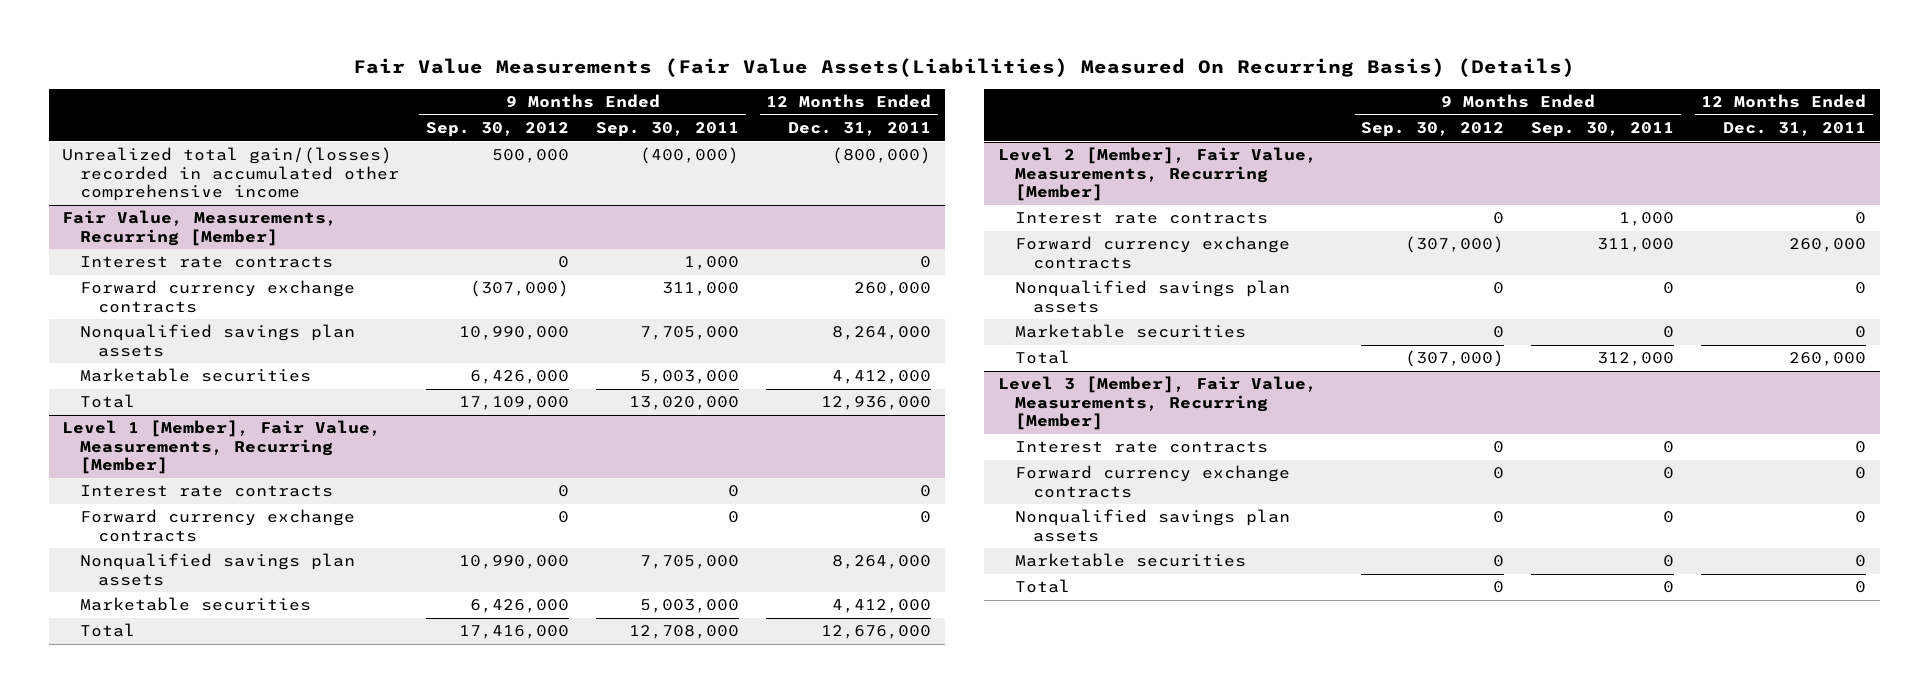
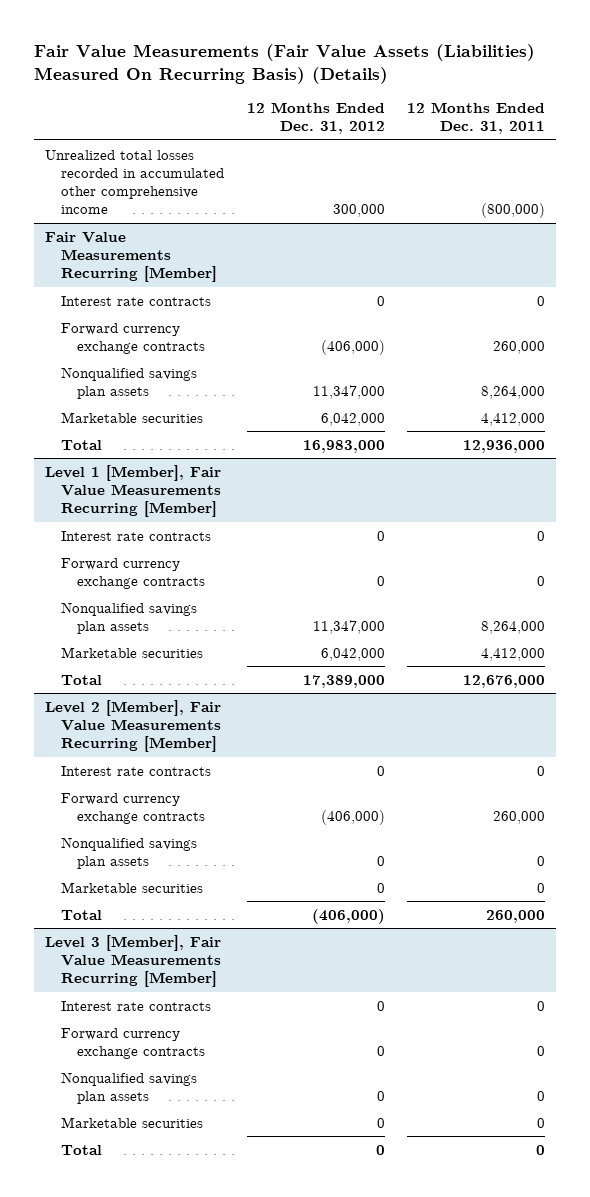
- Fair Value Measurements (Fair Value Assets(Liabilities) Measured On Recurring Basis) (Details)
+ Fair Value Measurements (Fair Value Assets (Liabilities) Measured On Recurring Basis) (Details)
- | 9 Months Ended Sep. 30, 2012 | 9 Months Ended Sep. 30, 2011 | 12 Months Ended Dec. 31, 2011
+ | 12 Months Ended Dec. 31, 2012 | 12 Months Ended Dec. 31, 2011
- Unrealized total gain/(losses) recorded in accumulated other comprehensive income | 500,000 | (400,000) | (800,000)
- Fair Value, Measurements, Recurring [Member]
+ Unrealized total losses recorded in accumulated other comprehensive income | 300,000 | (800,000)
+ Fair Value Measurements Recurring [Member]
- Level 1 [Member], Fair Value, Measurements, Recurring [Member]
+ Level 1 [Member], Fair Value Measurements Recurring [Member]
- Level 2 [Member], Fair Value, Measurements, Recurring [Member]
+ Level 2 [Member], Fair Value Measurements Recurring [Member]
- Level 3 [Member], Fair Value, Measurements, Recurring [Member]
+ Level 3 [Member], Fair Value Measurements Recurring [Member]

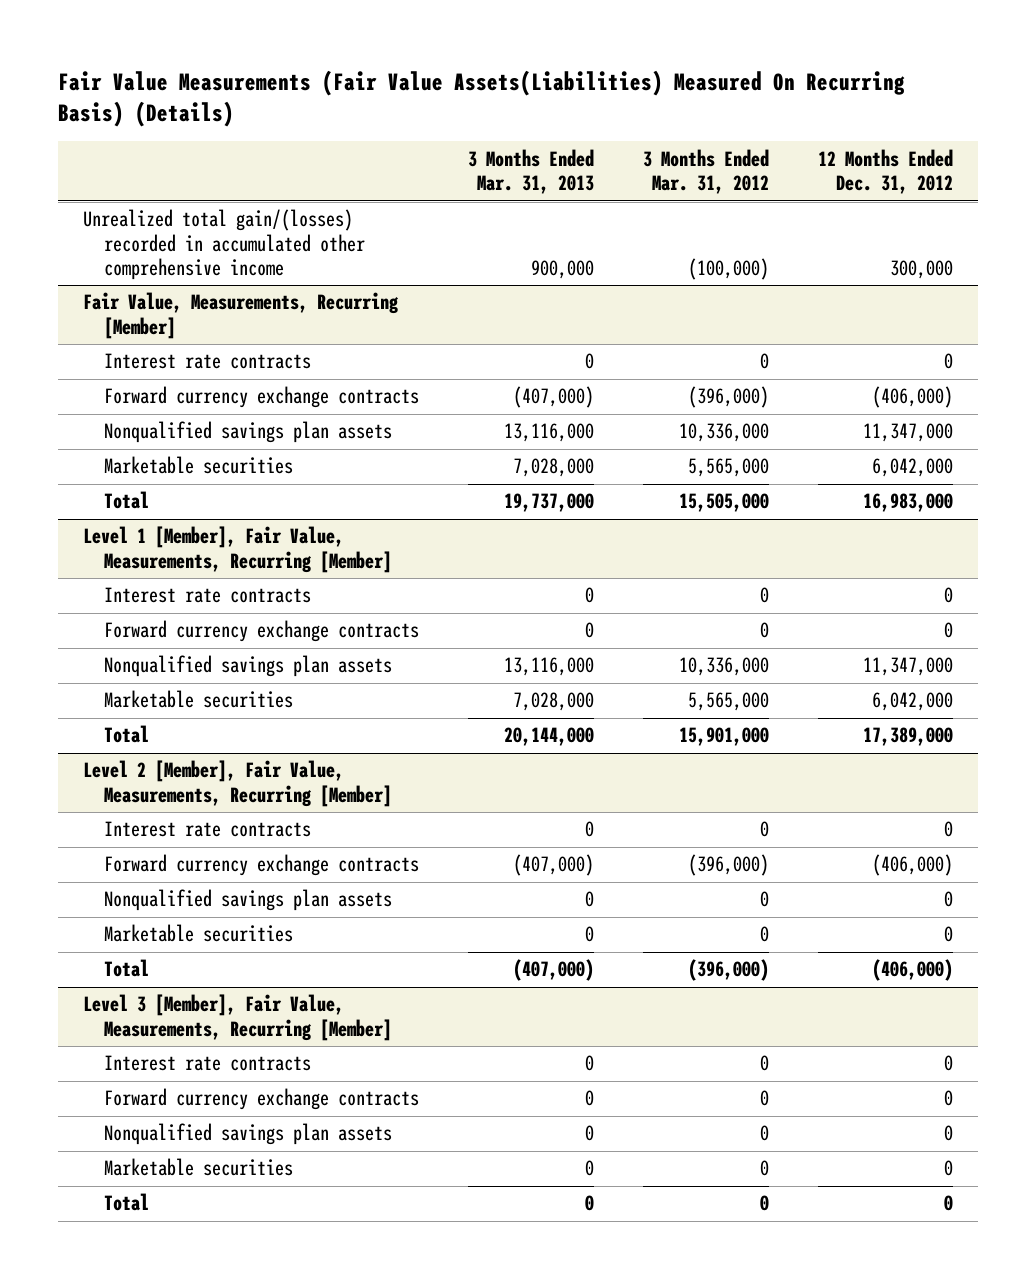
- Fair Value Measurements (Fair Value Assets (Liabilities) Measured On Recurring Basis) (Details)
+ Fair Value Measurements (Fair Value Assets(Liabilities) Measured On Recurring Basis) (Details)
- | 12 Months Ended Dec. 31, 2012 | 12 Months Ended Dec. 31, 2011
+ | 3 Months Ended Mar. 31, 2013 | 3 Months Ended Mar. 31, 2012 | 12 Months Ended Dec. 31, 2012
- Unrealized total losses recorded in accumulated other comprehensive income | 300,000 | (800,000)
- Fair Value Measurements Recurring [Member]
+ Unrealized total gain/(losses) recorded in accumulated other comprehensive income | 900,000 | (100,000) | 300,000
+ Fair Value, Measurements, Recurring [Member]
- Level 1 [Member], Fair Value Measurements Recurring [Member]
+ Level 1 [Member], Fair Value, Measurements, Recurring [Member]
- Level 2 [Member], Fair Value Measurements Recurring [Member]
+ Level 2 [Member], Fair Value, Measurements, Recurring [Member]
- Level 3 [Member], Fair Value Measurements Recurring [Member]
+ Level 3 [Member], Fair Value, Measurements, Recurring [Member]

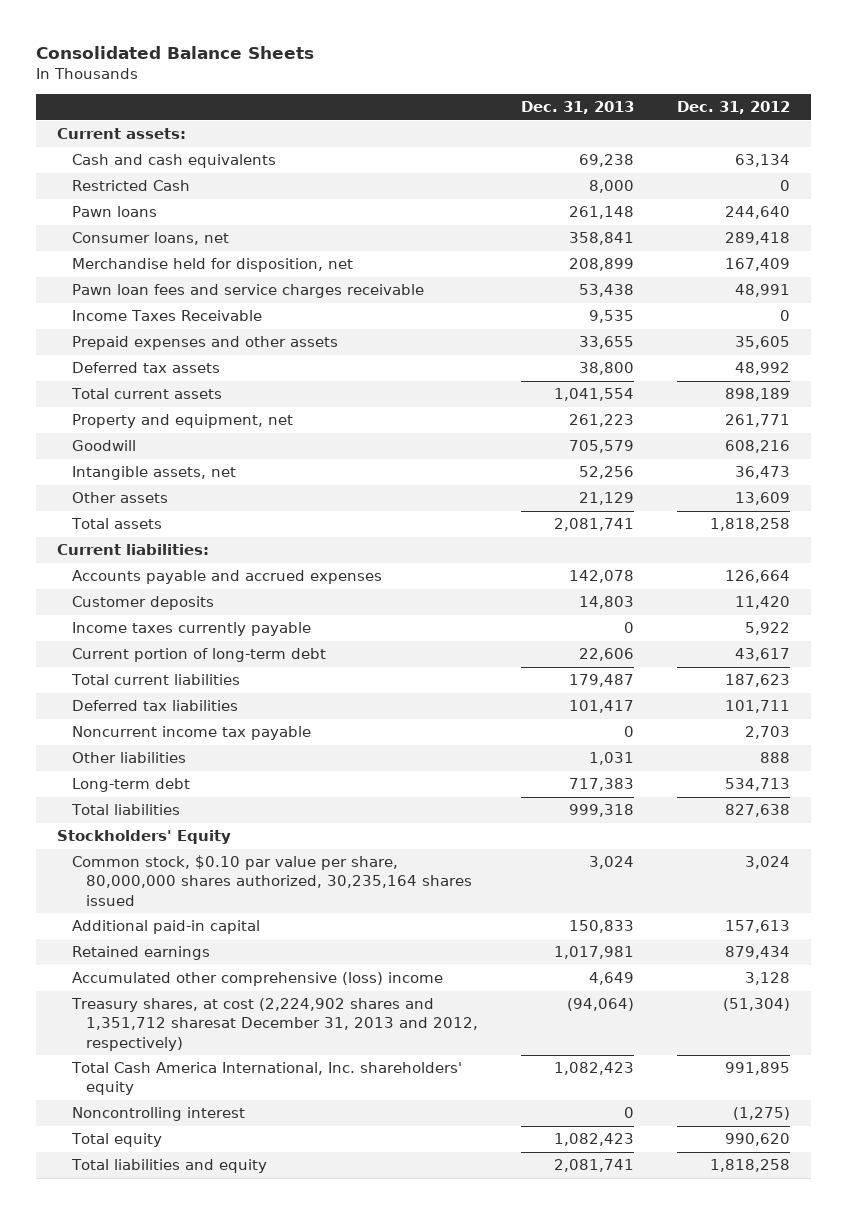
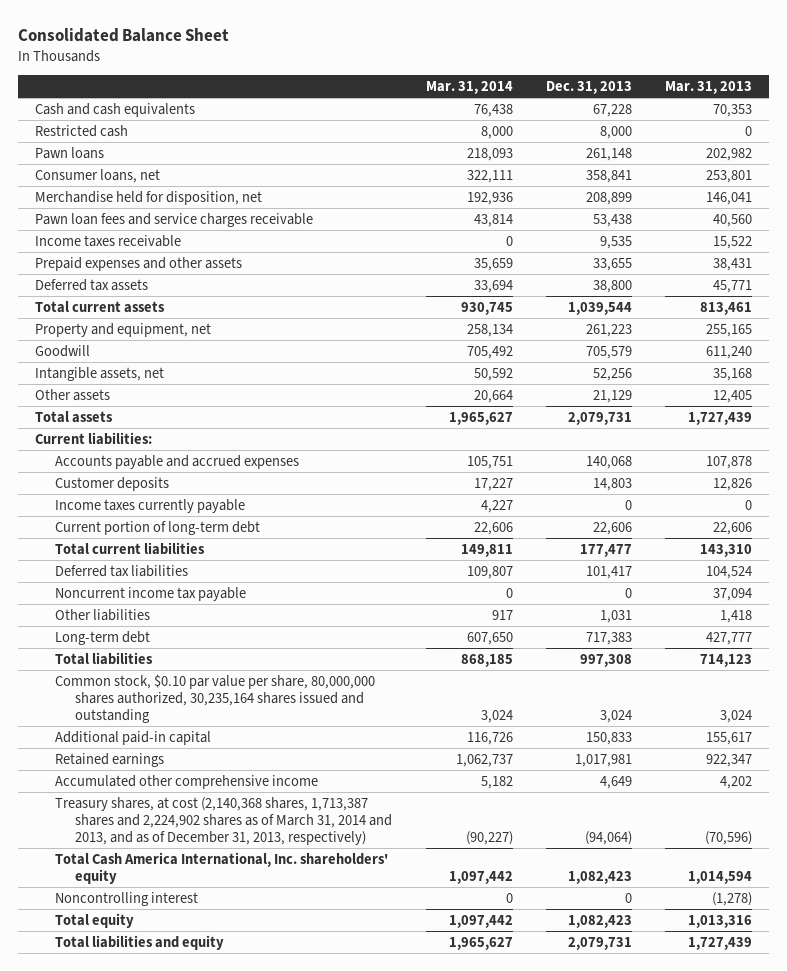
- Consolidated Balance Sheets
+ Consolidated Balance Sheet
- | Dec. 31, 2013 | Dec. 31, 2012
+ | Mar. 31, 2014 | Dec. 31, 2013 | Mar. 31, 2013
- Current assets:
- Cash and cash equivalents | 69,238 | 63,134
- Restricted Cash | 8,000 | 0
+ Cash and cash equivalents | 76,438 | 67,228 | 70,353
+ Restricted cash | 8,000 | 8,000 | 0
- Income Taxes Receivable | 9,535 | 0
+ Income taxes receivable | 0 | 9,535 | 15,522
- Total current assets | 1,041,554 | 898,189
+ Total current assets | 930,745 | 1,039,544 | 813,461
- Total assets | 2,081,741 | 1,818,258
+ Total assets | 1,965,627 | 2,079,731 | 1,727,439
- Accounts payable and accrued expenses | 142,078 | 126,664
+ Accounts payable and accrued expenses | 105,751 | 140,068 | 107,878
- Total current liabilities | 179,487 | 187,623
+ Total current liabilities | 149,811 | 177,477 | 143,310
- Total liabilities | 999,318 | 827,638
- Stockholders' Equity
- Common stock, $0.10 par value per share, 80,000,000 shares authorized, 30,235,164 shares issued | 3,024 | 3,024
+ Total liabilities | 868,185 | 997,308 | 714,123
+ Common stock, $0.10 par value per share, 80,000,000 shares authorized, 30,235,164 shares issued and outstanding | 3,024 | 3,024 | 3,024
- Accumulated other comprehensive (loss) income | 4,649 | 3,128
- Treasury shares, at cost (2,224,902 shares and 1,351,712 sharesat December 31, 2013 and 2012, respectively) | (94,064) | (51,304)
+ Accumulated other comprehensive income | 5,182 | 4,649 | 4,202
+ Treasury shares, at cost (2,140,368 shares, 1,713,387 shares and 2,224,902 shares as of March 31, 2014 and 2013, and as of December 31, 2013, respectively) | (90,227) | (94,064) | (70,596)
- Total liabilities and equity | 2,081,741 | 1,818,258
+ Total liabilities and equity | 1,965,627 | 2,079,731 | 1,727,439

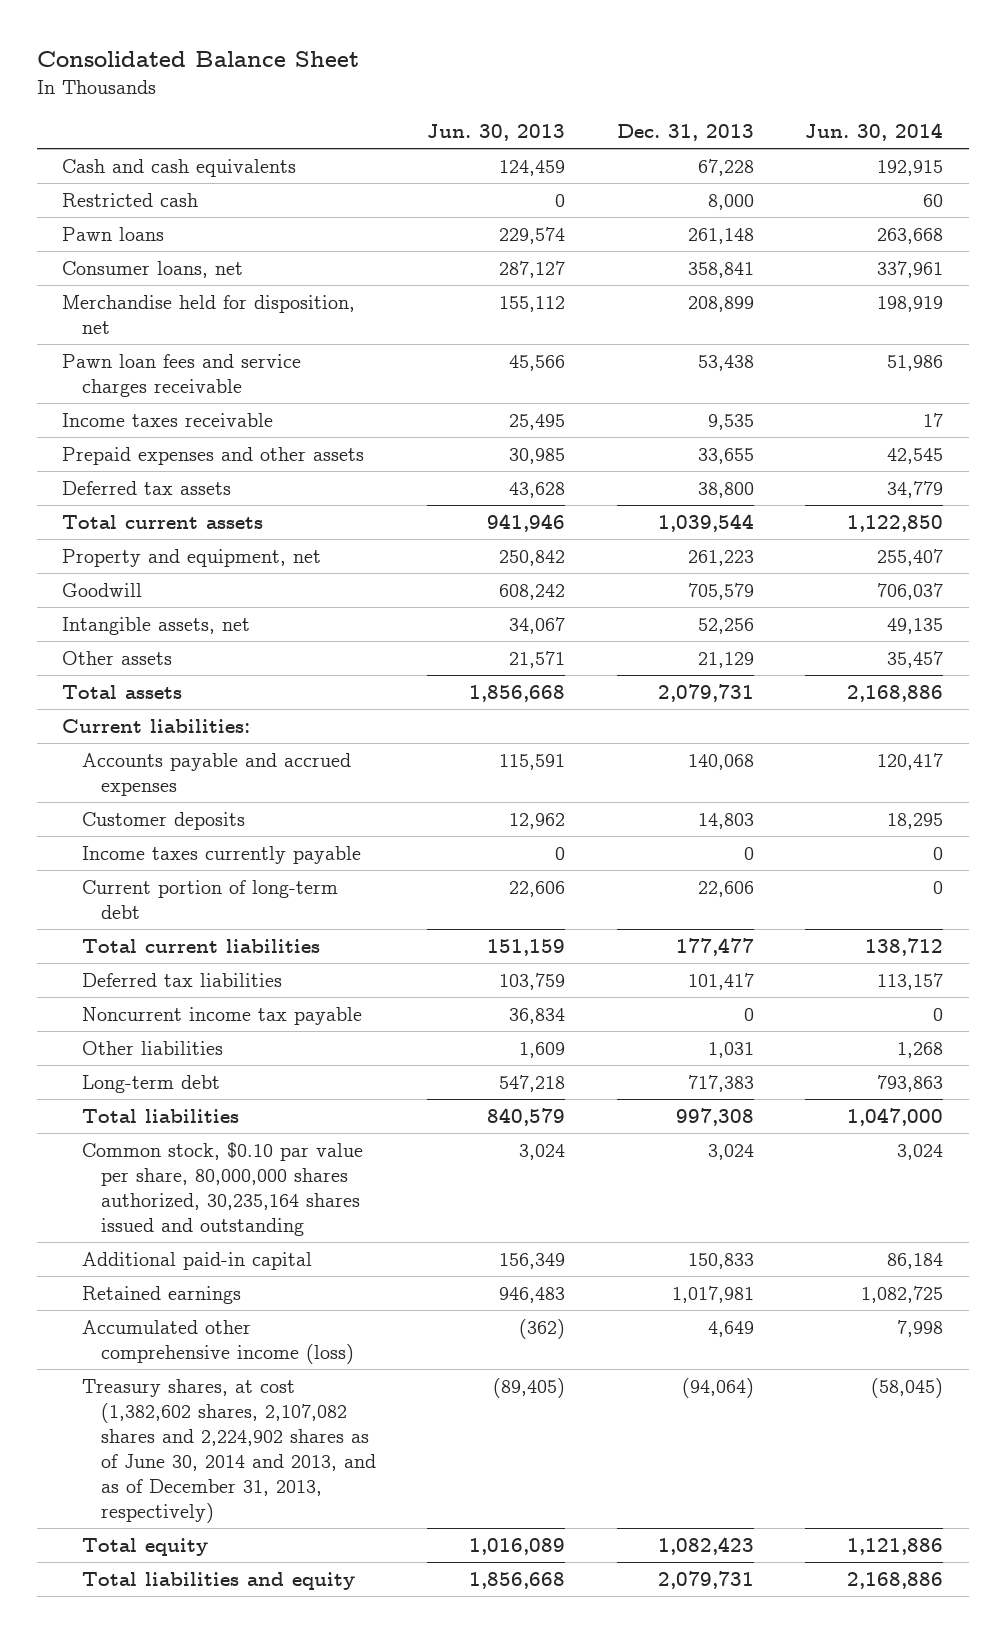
- | Mar. 31, 2014 | Dec. 31, 2013 | Mar. 31, 2013
+ | Jun. 30, 2013 | Dec. 31, 2013 | Jun. 30, 2014
- Accumulated other comprehensive income | 5,182 | 4,649 | 4,202
- Treasury shares, at cost (2,140,368 shares, 1,713,387 shares and 2,224,902 shares as of March 31, 2014 and 2013, and as of December 31, 2013, respectively) | (90,227) | (94,064) | (70,596)
- Total Cash America International, Inc. shareholders' equity | 1,097,442 | 1,082,423 | 1,014,594
- Noncontrolling interest | 0 | 0 | (1,278)
+ Accumulated other comprehensive income (loss) | (362) | 4,649 | 7,998
+ Treasury shares, at cost (1,382,602 shares, 2,107,082 shares and 2,224,902 shares as of June 30, 2014 and 2013, and as of December 31, 2013, respectively) | (89,405) | (94,064) | (58,045)

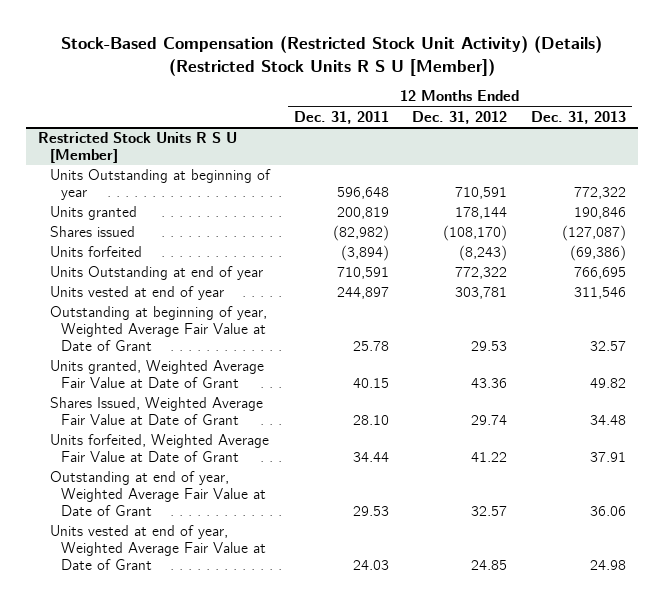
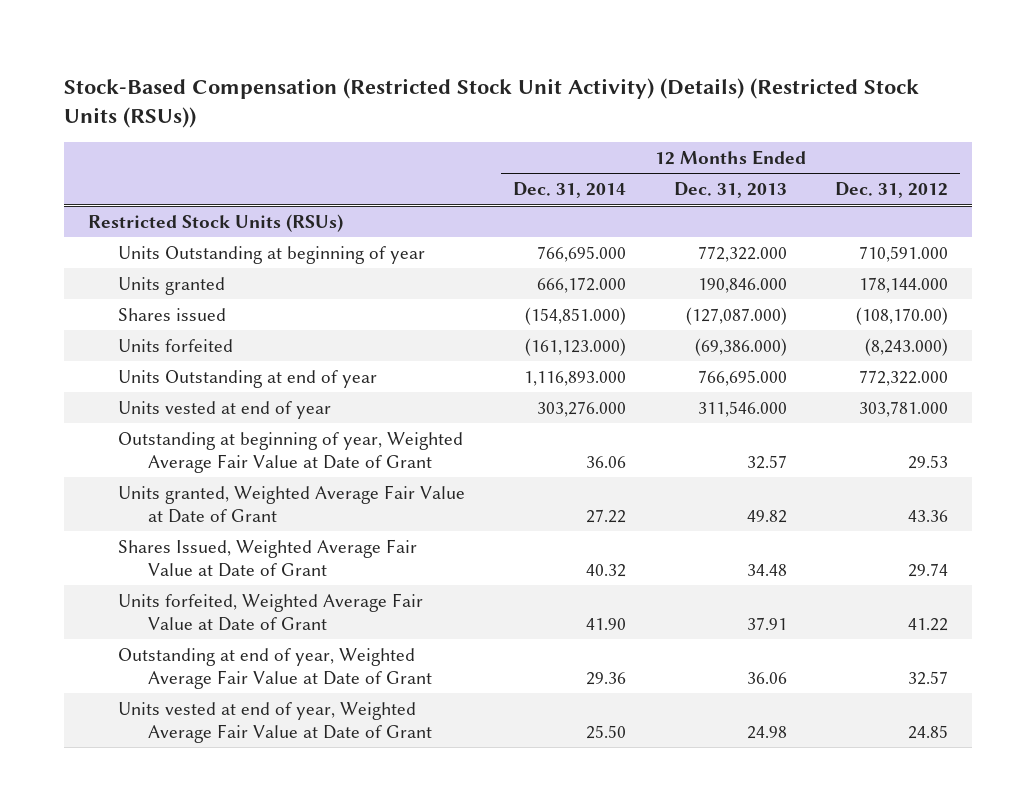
- Stock-Based Compensation (Restricted Stock Unit Activity) (Details) (Restricted Stock Units R S U [Member])
+ Stock-Based Compensation (Restricted Stock Unit Activity) (Details) (Restricted Stock Units (RSUs))
- | 12 Months Ended Dec. 31, 2011 | 12 Months Ended Dec. 31, 2012 | 12 Months Ended Dec. 31, 2013
+ | 12 Months Ended Dec. 31, 2014 | 12 Months Ended Dec. 31, 2013 | 12 Months Ended Dec. 31, 2012
- Restricted Stock Units R S U [Member]
- Units Outstanding at beginning of year | 596,648 | 710,591 | 772,322
- Units granted | 200,819 | 178,144 | 190,846
- Shares issued | (82,982) | (108,170) | (127,087)
- Units forfeited | (3,894) | (8,243) | (69,386)
- Units Outstanding at end of year | 710,591 | 772,322 | 766,695
- Units vested at end of year | 244,897 | 303,781 | 311,546
+ Restricted Stock Units (RSUs)
+ Units Outstanding at beginning of year | 766,695.000 | 772,322.000 | 710,591.000
+ Units granted | 666,172.000 | 190,846.000 | 178,144.000
+ Shares issued | (154,851.000) | (127,087.000) | (108,170.00)
+ Units forfeited | (161,123.000) | (69,386.000) | (8,243.000)
+ Units Outstanding at end of year | 1,116,893.000 | 766,695.000 | 772,322.000
+ Units vested at end of year | 303,276.000 | 311,546.000 | 303,781.000

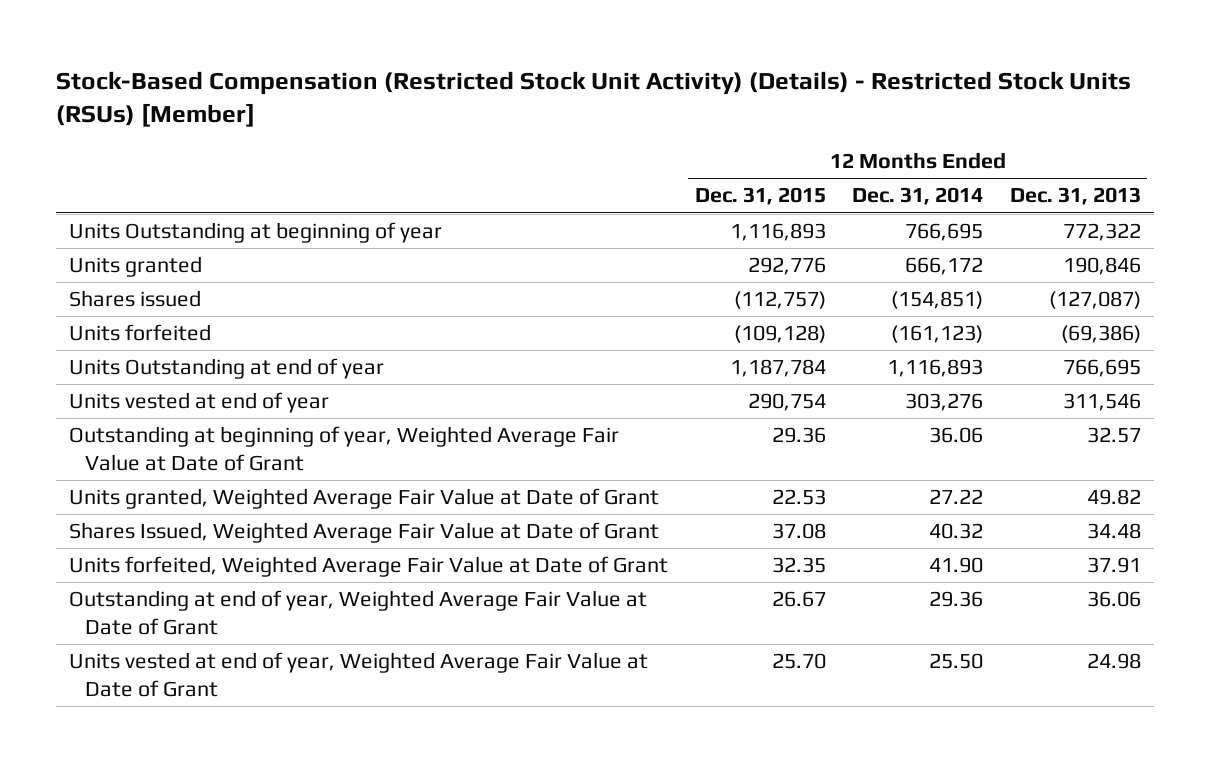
- Stock-Based Compensation (Restricted Stock Unit Activity) (Details) (Restricted Stock Units (RSUs))
+ Stock-Based Compensation (Restricted Stock Unit Activity) (Details) - Restricted Stock Units (RSUs) [Member]
- | 12 Months Ended Dec. 31, 2014 | 12 Months Ended Dec. 31, 2013 | 12 Months Ended Dec. 31, 2012
+ | 12 Months Ended Dec. 31, 2015 | 12 Months Ended Dec. 31, 2014 | 12 Months Ended Dec. 31, 2013
- Restricted Stock Units (RSUs)
- Units Outstanding at beginning of year | 766,695.000 | 772,322.000 | 710,591.000
- Units granted | 666,172.000 | 190,846.000 | 178,144.000
- Shares issued | (154,851.000) | (127,087.000) | (108,170.00)
- Units forfeited | (161,123.000) | (69,386.000) | (8,243.000)
- Units Outstanding at end of year | 1,116,893.000 | 766,695.000 | 772,322.000
- Units vested at end of year | 303,276.000 | 311,546.000 | 303,781.000
+ Units Outstanding at beginning of year | 1,116,893 | 766,695 | 772,322
+ Units granted | 292,776 | 666,172 | 190,846
+ Shares issued | (112,757) | (154,851) | (127,087)
+ Units forfeited | (109,128) | (161,123) | (69,386)
+ Units Outstanding at end of year | 1,187,784 | 1,116,893 | 766,695
+ Units vested at end of year | 290,754 | 303,276 | 311,546

